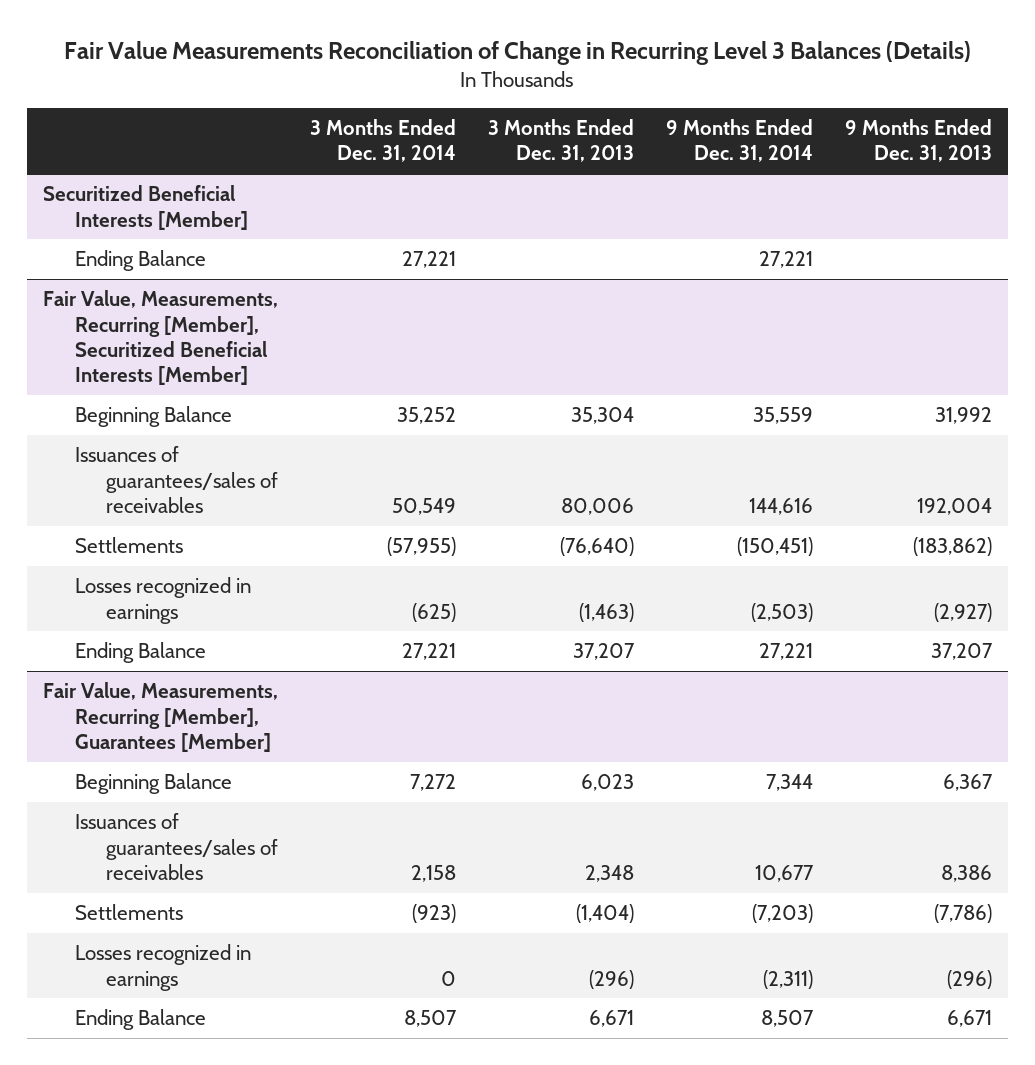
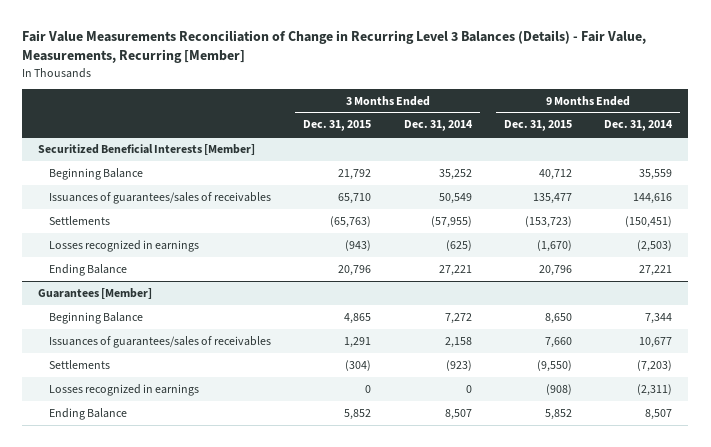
- Fair Value Measurements Reconciliation of Change in Recurring Level 3 Balances (Details)
+ Fair Value Measurements Reconciliation of Change in Recurring Level 3 Balances (Details) - Fair Value, Measurements, Recurring [Member]
- | 3 Months Ended Dec. 31, 2014 | 3 Months Ended Dec. 31, 2013 | 9 Months Ended Dec. 31, 2014 | 9 Months Ended Dec. 31, 2013
+ | 3 Months Ended Dec. 31, 2015 | 3 Months Ended Dec. 31, 2014 | 9 Months Ended Dec. 31, 2015 | 9 Months Ended Dec. 31, 2014
@ Securitized Beneficial Interests [Member]
- Ending Balance | 27,221 | | 27,221 |
- Fair Value, Measurements, Recurring [Member], Securitized Beneficial Interests [Member]
- Fair Value, Measurements, Recurring [Member], Guarantees [Member]
+ Guarantees [Member]

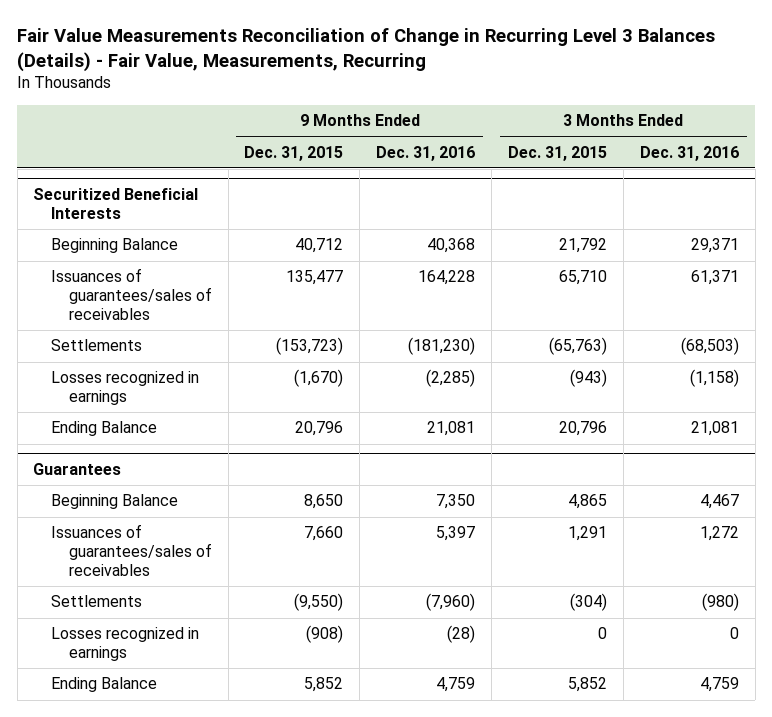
- Fair Value Measurements Reconciliation of Change in Recurring Level 3 Balances (Details) - Fair Value, Measurements, Recurring [Member]
+ Fair Value Measurements Reconciliation of Change in Recurring Level 3 Balances (Details) - Fair Value, Measurements, Recurring
- | 3 Months Ended Dec. 31, 2015 | 3 Months Ended Dec. 31, 2014 | 9 Months Ended Dec. 31, 2015 | 9 Months Ended Dec. 31, 2014
+ | 9 Months Ended Dec. 31, 2015 | 9 Months Ended Dec. 31, 2016 | 3 Months Ended Dec. 31, 2015 | 3 Months Ended Dec. 31, 2016
- Securitized Beneficial Interests [Member]
+ Securitized Beneficial Interests
- Guarantees [Member]
+ Guarantees

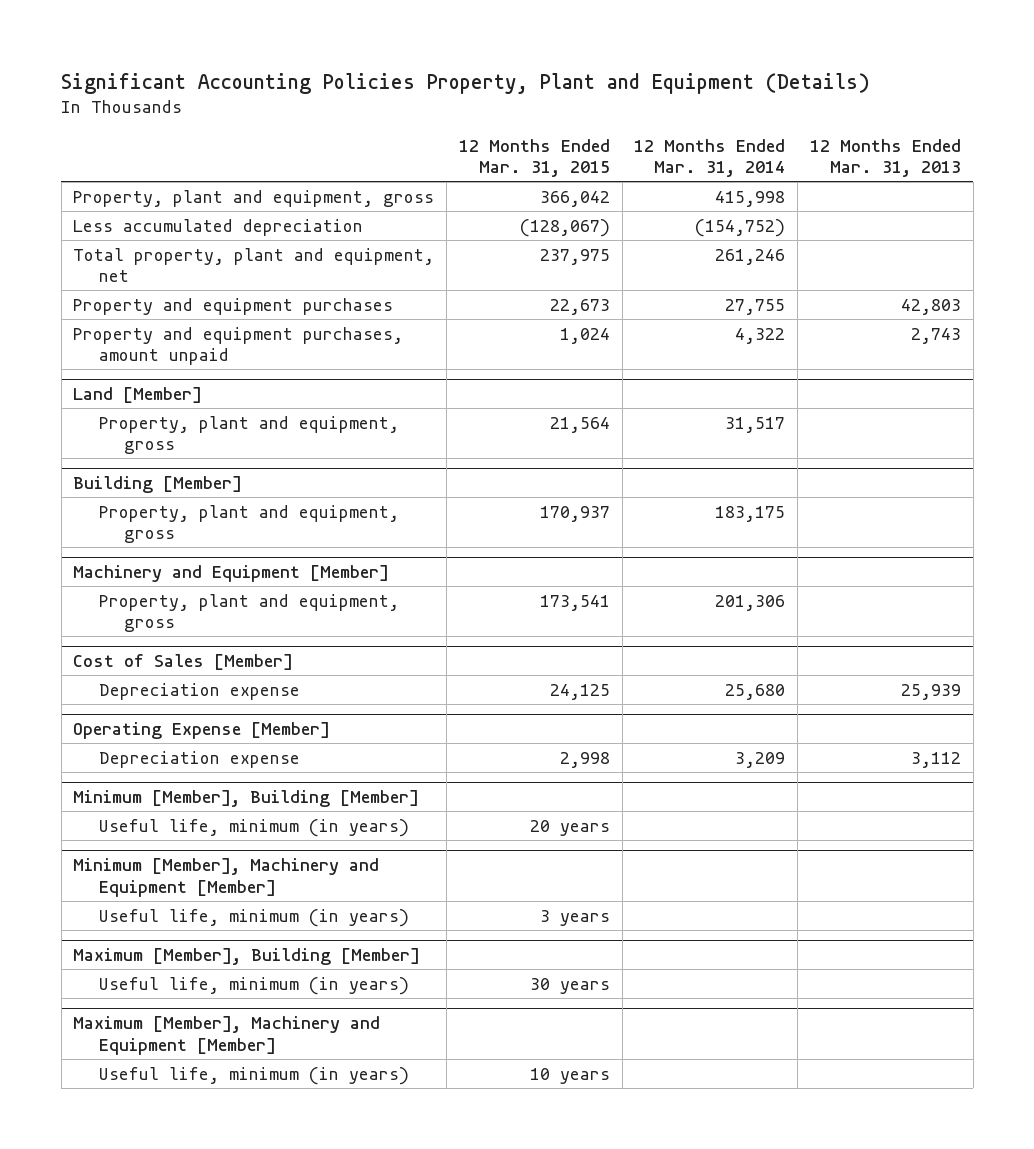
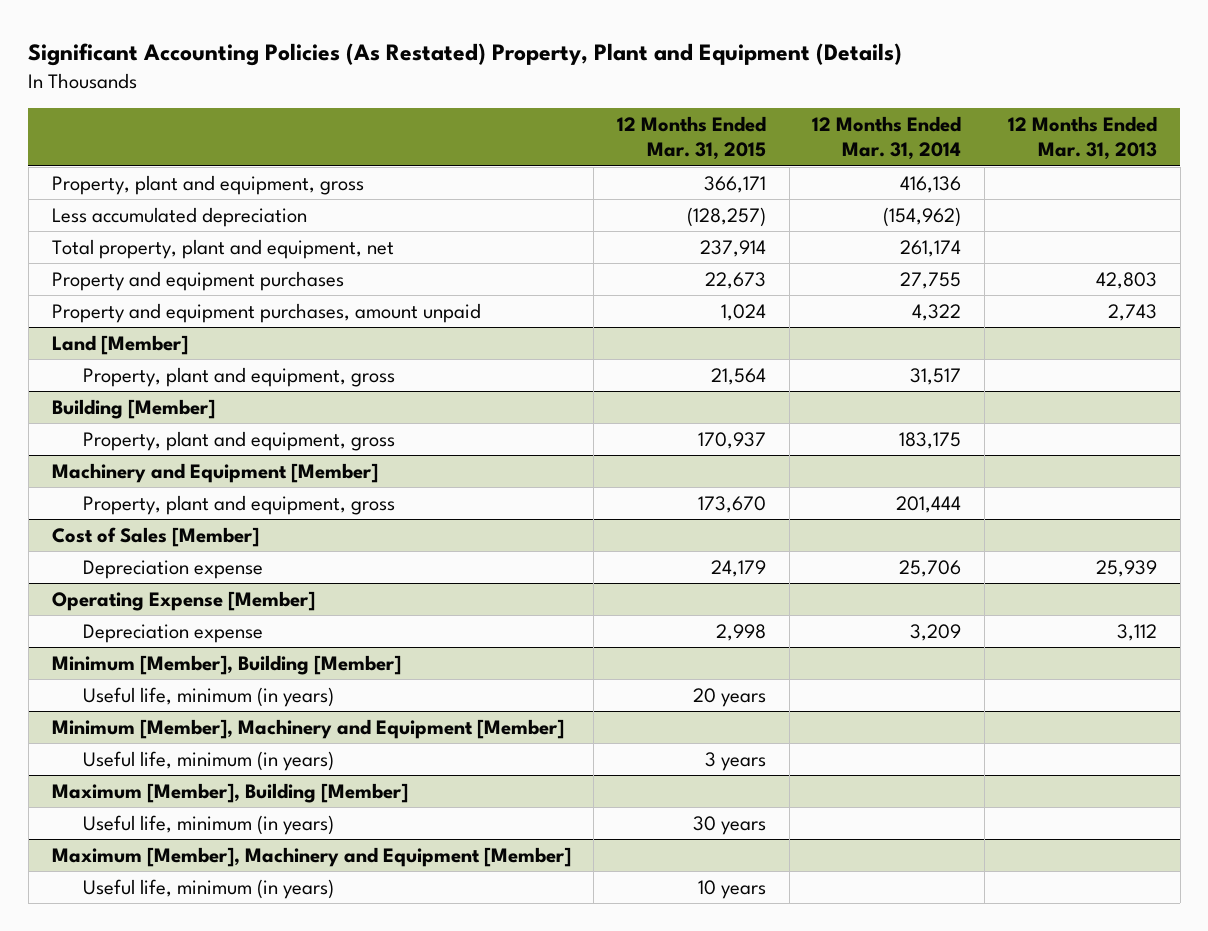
- Significant Accounting Policies Property, Plant and Equipment (Details)
+ Significant Accounting Policies (As Restated) Property, Plant and Equipment (Details)
- Property, plant and equipment, gross | 366,042 | 415,998 |
- Less accumulated depreciation | (128,067) | (154,752) |
- Total property, plant and equipment, net | 237,975 | 261,246 |
+ Property, plant and equipment, gross | 366,171 | 416,136 |
+ Less accumulated depreciation | (128,257) | (154,962) |
+ Total property, plant and equipment, net | 237,914 | 261,174 |
@ Machinery and Equipment [Member]
- Property, plant and equipment, gross | 173,541 | 201,306 |
+ Property, plant and equipment, gross | 173,670 | 201,444 |
@ Cost of Sales [Member]
- Depreciation expense | 24,125 | 25,680 | 25,939
+ Depreciation expense | 24,179 | 25,706 | 25,939

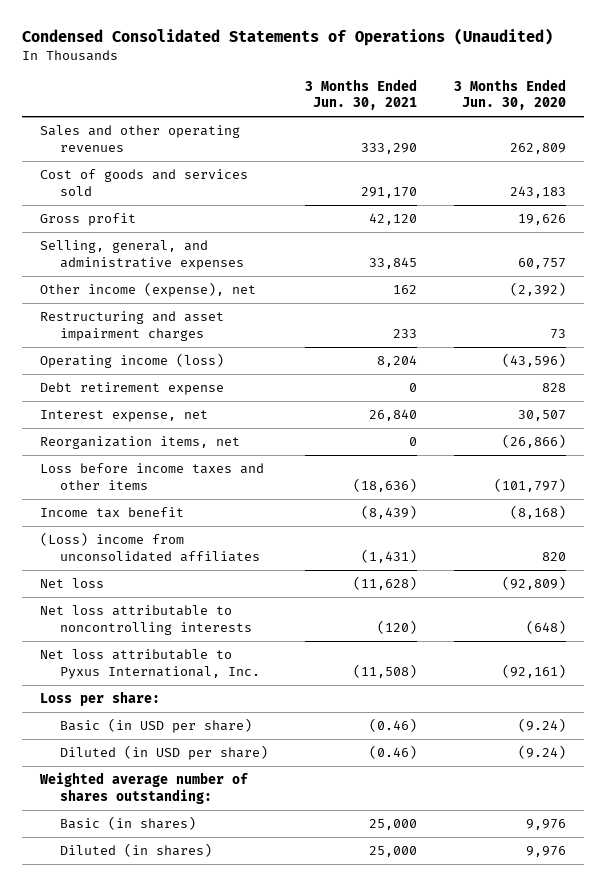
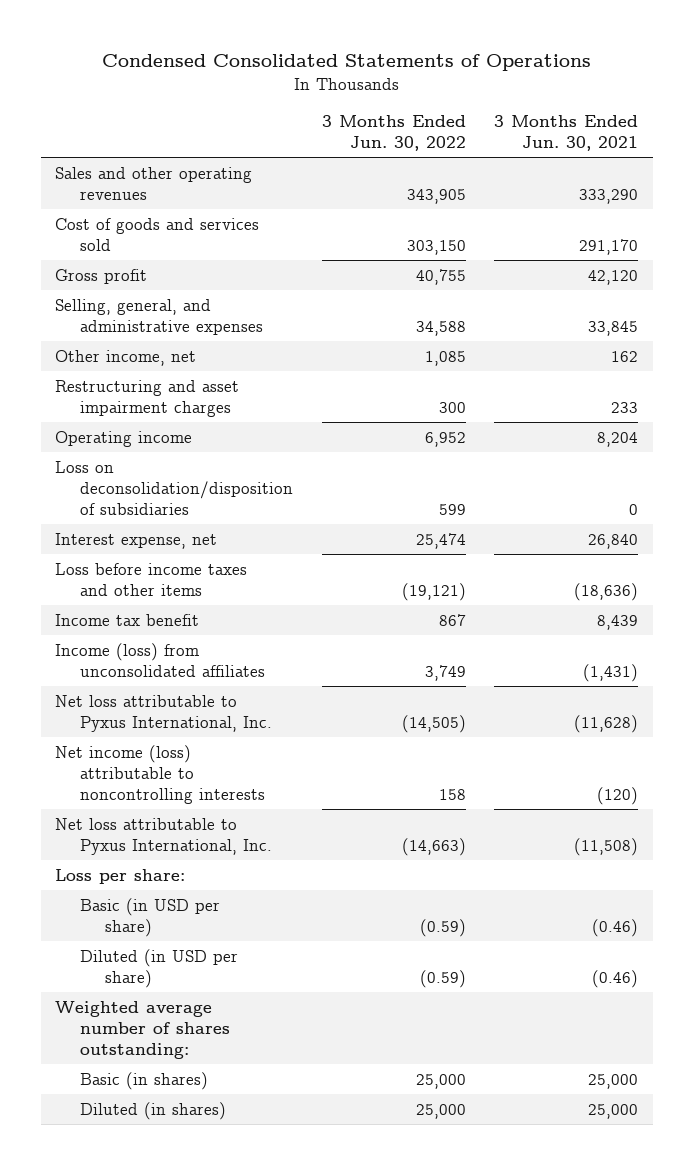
- Condensed Consolidated Statements of Operations (Unaudited)
+ Condensed Consolidated Statements of Operations
- | 3 Months Ended Jun. 30, 2021 | 3 Months Ended Jun. 30, 2020
+ | 3 Months Ended Jun. 30, 2022 | 3 Months Ended Jun. 30, 2021
- Other income (expense), net | 162 | (2,392)
+ Other income, net | 1,085 | 162
- Operating income (loss) | 8,204 | (43,596)
- Debt retirement expense | 0 | 828
+ Operating income | 6,952 | 8,204
+ Loss on deconsolidation/disposition of subsidiaries | 599 | 0
- Reorganization items, net | 0 | (26,866)
- Income tax benefit | (8,439) | (8,168)
- (Loss) income from unconsolidated affiliates | (1,431) | 820
- Net loss | (11,628) | (92,809)
- Net loss attributable to noncontrolling interests | (120) | (648)
+ Income tax benefit | 867 | 8,439
+ Income (loss) from unconsolidated affiliates | 3,749 | (1,431)
+ Net loss attributable to Pyxus International, Inc. | (14,505) | (11,628)
+ Net income (loss) attributable to noncontrolling interests | 158 | (120)

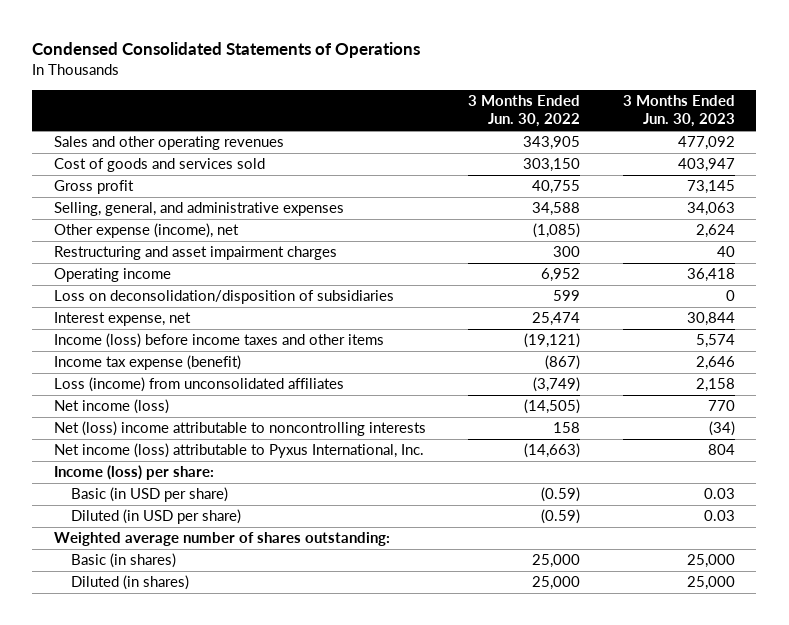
- | 3 Months Ended Jun. 30, 2022 | 3 Months Ended Jun. 30, 2021
+ | 3 Months Ended Jun. 30, 2022 | 3 Months Ended Jun. 30, 2023
- Other income, net | 1,085 | 162
+ Other expense (income), net | (1,085) | 2,624
- Loss before income taxes and other items | (19,121) | (18,636)
- Income tax benefit | 867 | 8,439
- Income (loss) from unconsolidated affiliates | 3,749 | (1,431)
- Net loss attributable to Pyxus International, Inc. | (14,505) | (11,628)
- Net income (loss) attributable to noncontrolling interests | 158 | (120)
- Net loss attributable to Pyxus International, Inc. | (14,663) | (11,508)
- Loss per share:
+ Income (loss) before income taxes and other items | (19,121) | 5,574
+ Income tax expense (benefit) | (867) | 2,646
+ Loss (income) from unconsolidated affiliates | (3,749) | 2,158
+ Net income (loss) | (14,505) | 770
+ Net (loss) income attributable to noncontrolling interests | 158 | (34)
+ Net income (loss) attributable to Pyxus International, Inc. | (14,663) | 804
+ Income (loss) per share:

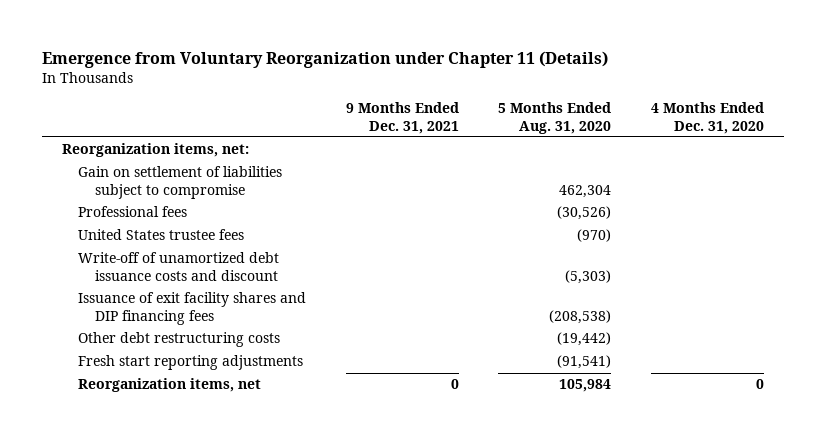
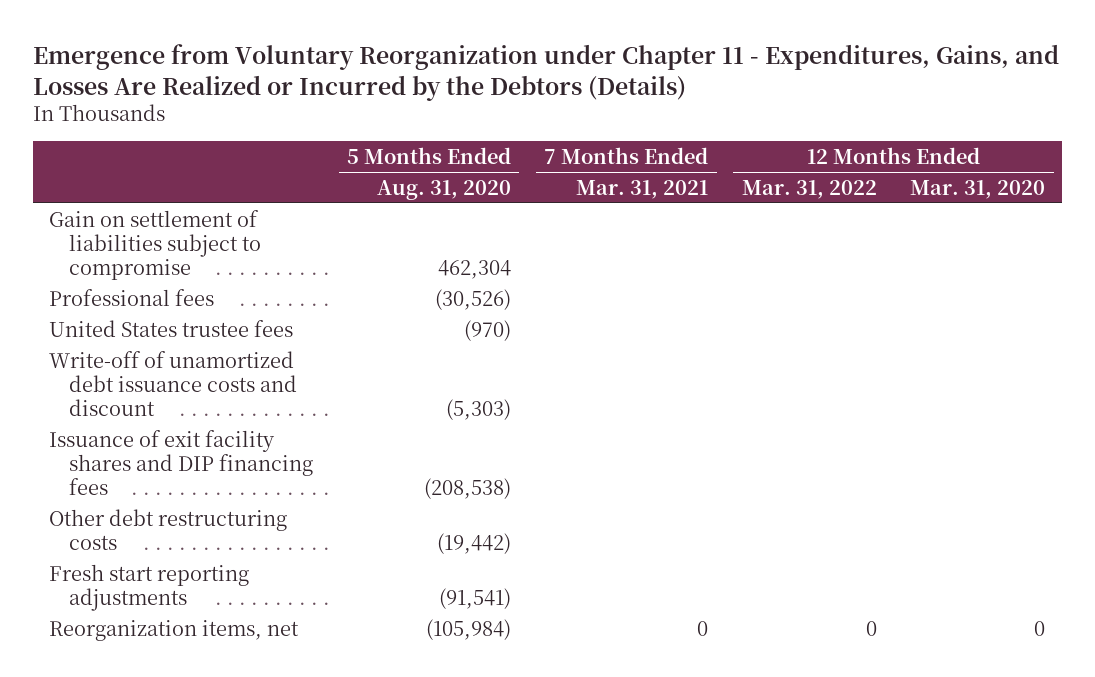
- Emergence from Voluntary Reorganization under Chapter 11 (Details)
+ Emergence from Voluntary Reorganization under Chapter 11 - Expenditures, Gains, and Losses Are Realized or Incurred by the Debtors (Details)
- | 9 Months Ended Dec. 31, 2021 | 5 Months Ended Aug. 31, 2020 | 4 Months Ended Dec. 31, 2020
+ | 5 Months Ended Aug. 31, 2020 | 7 Months Ended Mar. 31, 2021 | 12 Months Ended Mar. 31, 2022 | 12 Months Ended Mar. 31, 2020
- Reorganization items, net:
- Reorganization items, net | 0 | 105,984 | 0
+ Reorganization items, net | (105,984) | 0 | 0 | 0

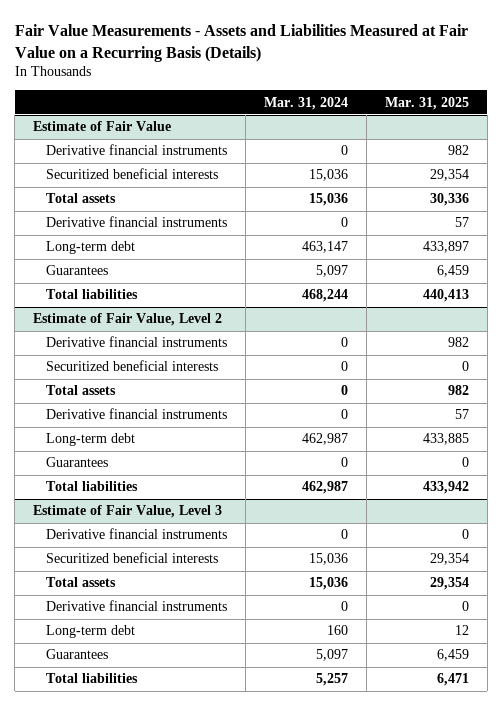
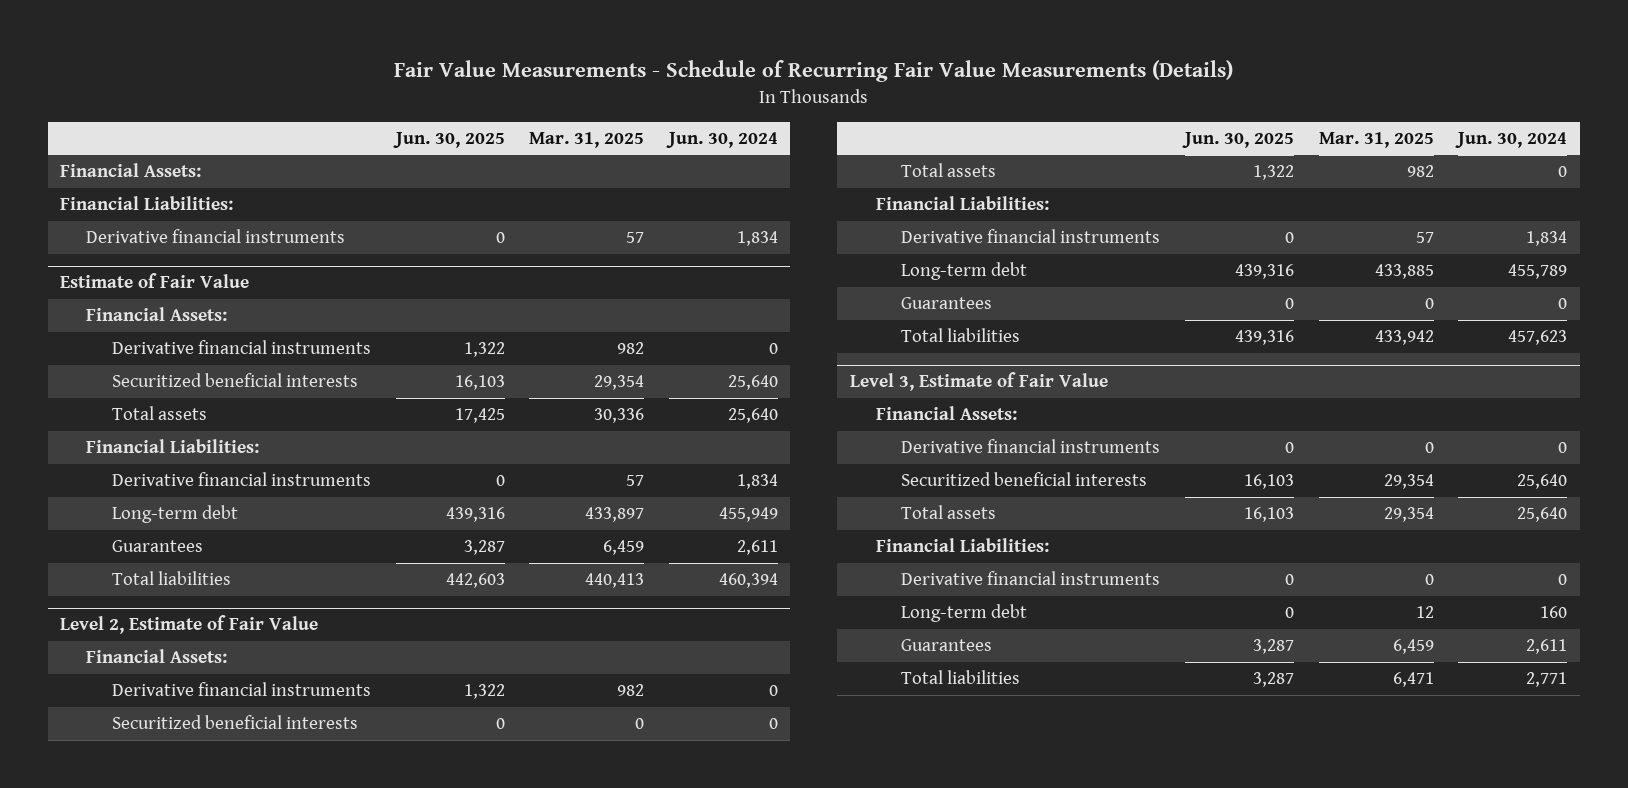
- Fair Value Measurements - Assets and Liabilities Measured at Fair Value on a Recurring Basis (Details)
+ Fair Value Measurements - Schedule of Recurring Fair Value Measurements (Details)
- | Mar. 31, 2024 | Mar. 31, 2025
+ | Jun. 30, 2025 | Mar. 31, 2025 | Jun. 30, 2024
+ Financial Assets:
+ Financial Liabilities:
+ Derivative financial instruments | 0 | 57 | 1,834
@ Estimate of Fair Value
+ Financial Assets:
+ Financial Liabilities:
- Estimate of Fair Value, Level 2
+ Level 2, Estimate of Fair Value
+ Financial Assets:
+ Financial Liabilities:
- Estimate of Fair Value, Level 3
+ Level 3, Estimate of Fair Value
+ Financial Assets:
+ Financial Liabilities:

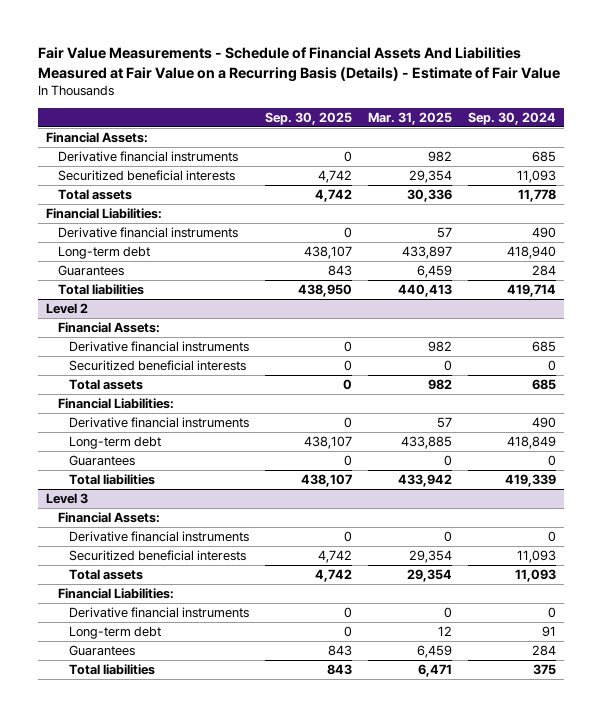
- Fair Value Measurements - Schedule of Recurring Fair Value Measurements (Details)
+ Fair Value Measurements - Schedule of Financial Assets And Liabilities Measured at Fair Value on a Recurring Basis (Details) - Estimate of Fair Value
- | Jun. 30, 2025 | Mar. 31, 2025 | Jun. 30, 2024
+ | Sep. 30, 2025 | Mar. 31, 2025 | Sep. 30, 2024
- Financial Liabilities:
- Derivative financial instruments | 0 | 57 | 1,834
- Estimate of Fair Value
- Financial Assets:
- Level 2, Estimate of Fair Value
+ Level 2
- Level 3, Estimate of Fair Value
+ Level 3

